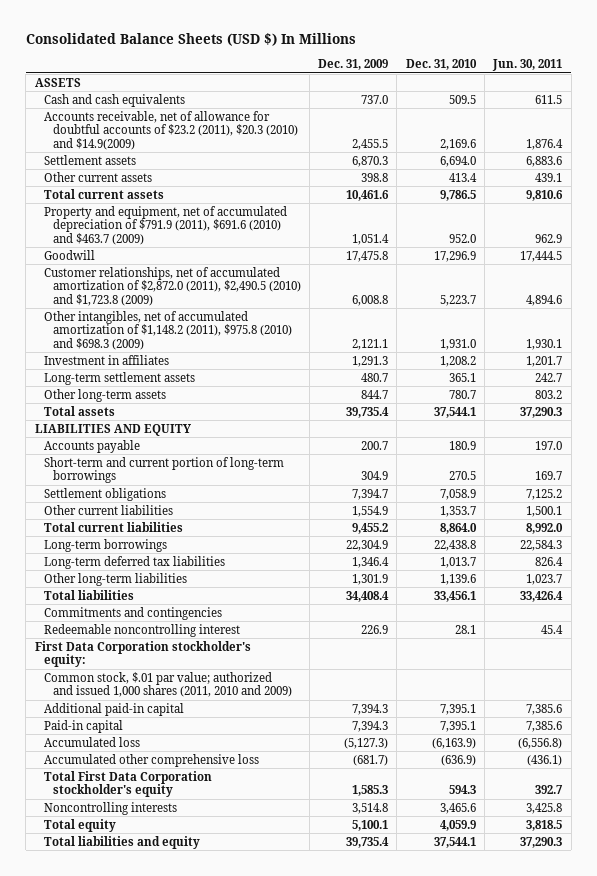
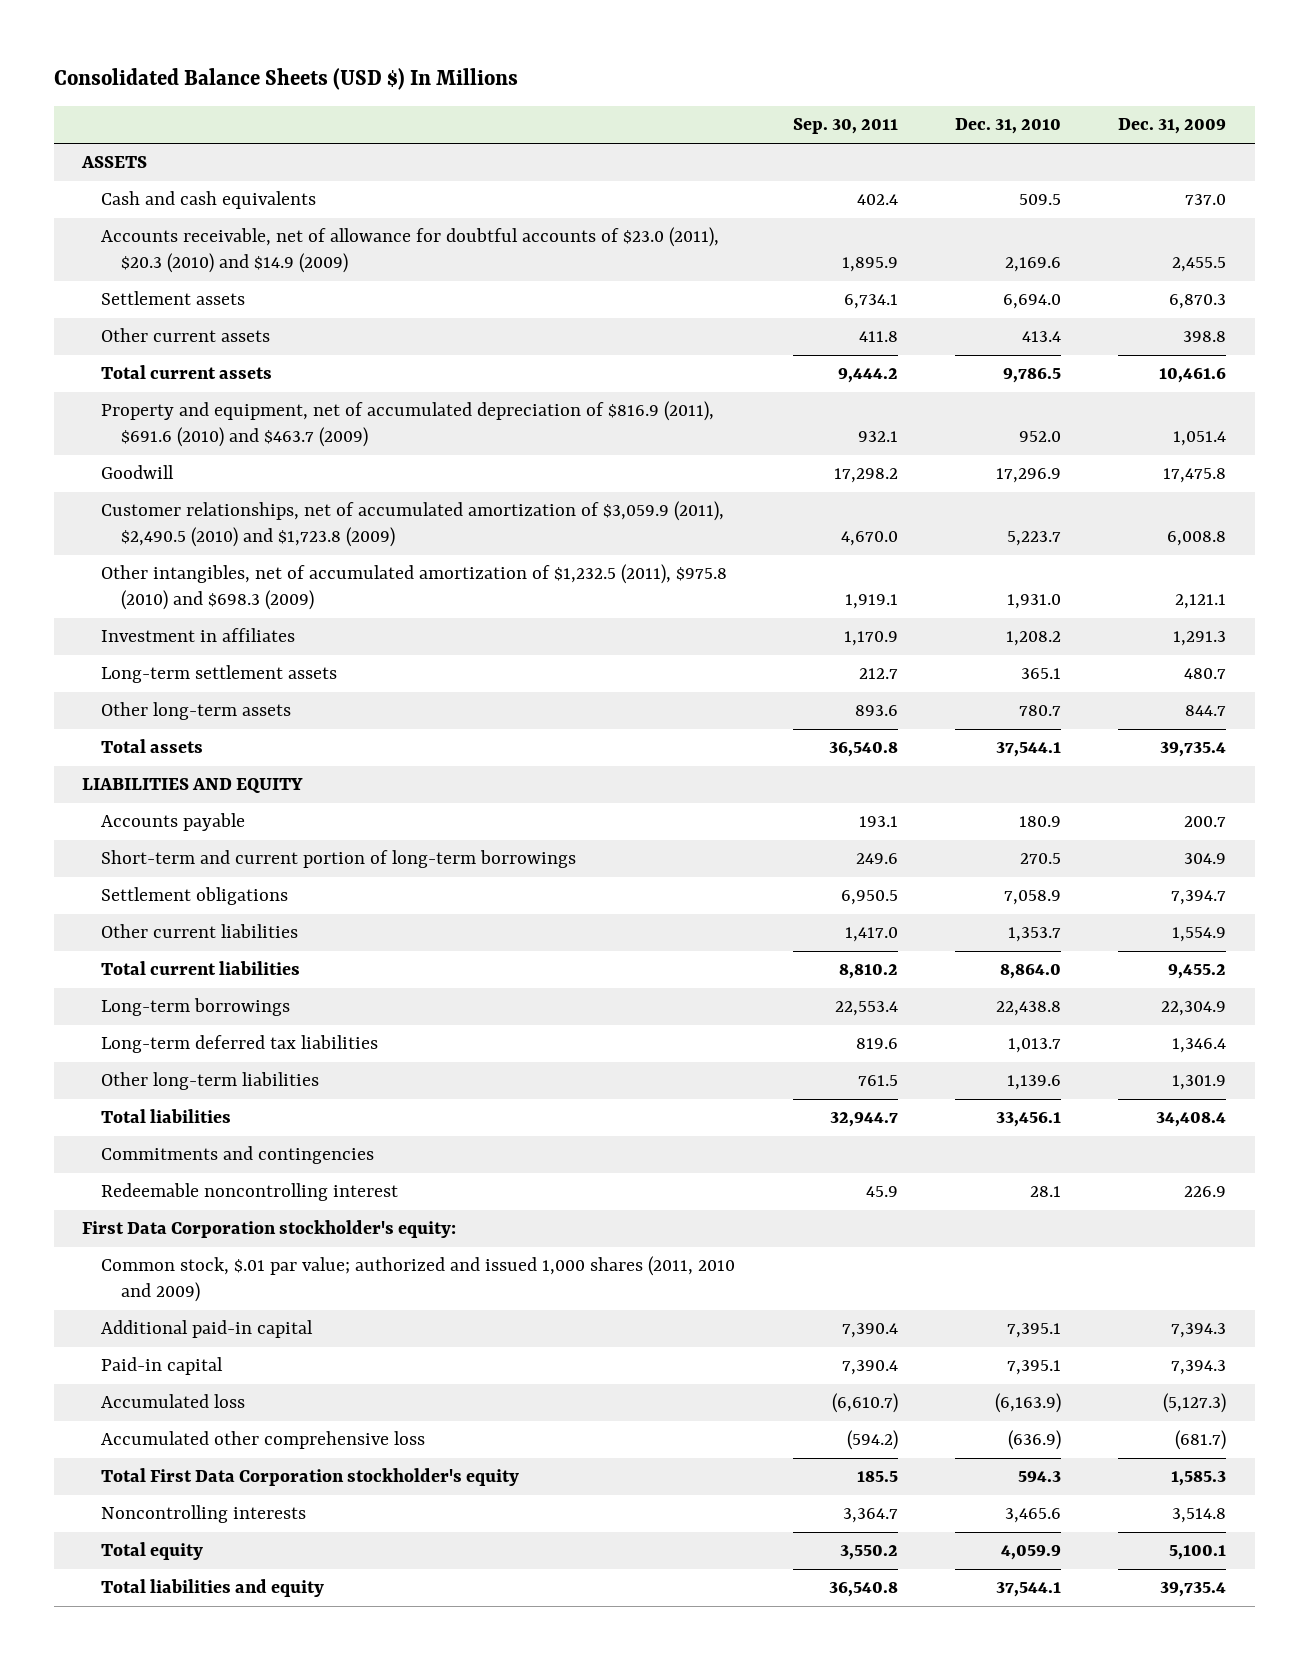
- | Dec. 31, 2009 | Dec. 31, 2010 | Jun. 30, 2011
+ | Sep. 30, 2011 | Dec. 31, 2010 | Dec. 31, 2009
- Accounts receivable, net of allowance for doubtful accounts of $23.2 (2011), $20.3 (2010) and $14.9(2009) | 2,455.5 | 2,169.6 | 1,876.4
+ Accounts receivable, net of allowance for doubtful accounts of $23.0 (2011), $20.3 (2010) and $14.9 (2009) | 1,895.9 | 2,169.6 | 2,455.5
- Property and equipment, net of accumulated depreciation of $791.9 (2011), $691.6 (2010) and $463.7 (2009) | 1,051.4 | 952.0 | 962.9
+ Property and equipment, net of accumulated depreciation of $816.9 (2011), $691.6 (2010) and $463.7 (2009) | 932.1 | 952.0 | 1,051.4
- Customer relationships, net of accumulated amortization of $2,872.0 (2011), $2,490.5 (2010) and $1,723.8 (2009) | 6,008.8 | 5,223.7 | 4,894.6
- Other intangibles, net of accumulated amortization of $1,148.2 (2011), $975.8 (2010) and $698.3 (2009) | 2,121.1 | 1,931.0 | 1,930.1
+ Customer relationships, net of accumulated amortization of $3,059.9 (2011), $2,490.5 (2010) and $1,723.8 (2009) | 4,670.0 | 5,223.7 | 6,008.8
+ Other intangibles, net of accumulated amortization of $1,232.5 (2011), $975.8 (2010) and $698.3 (2009) | 1,919.1 | 1,931.0 | 2,121.1

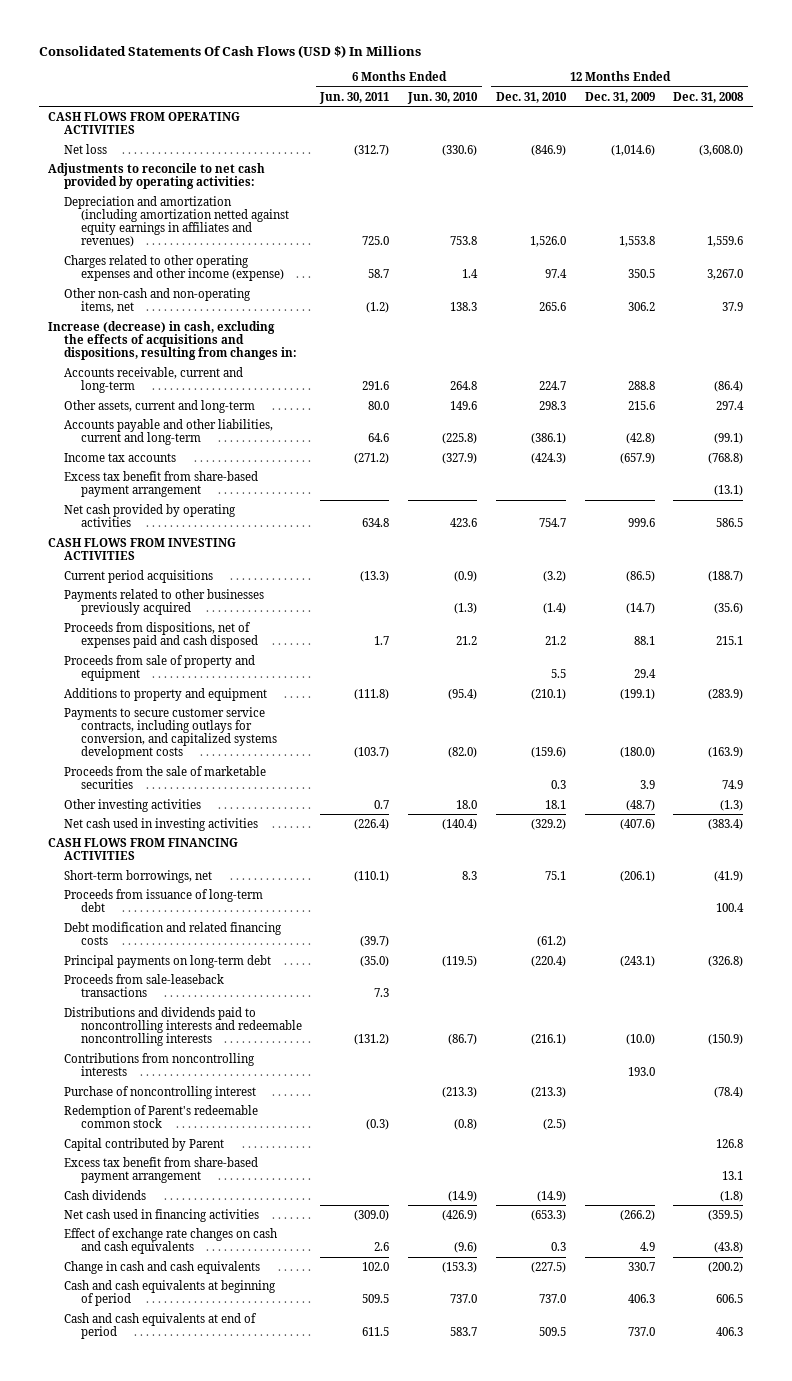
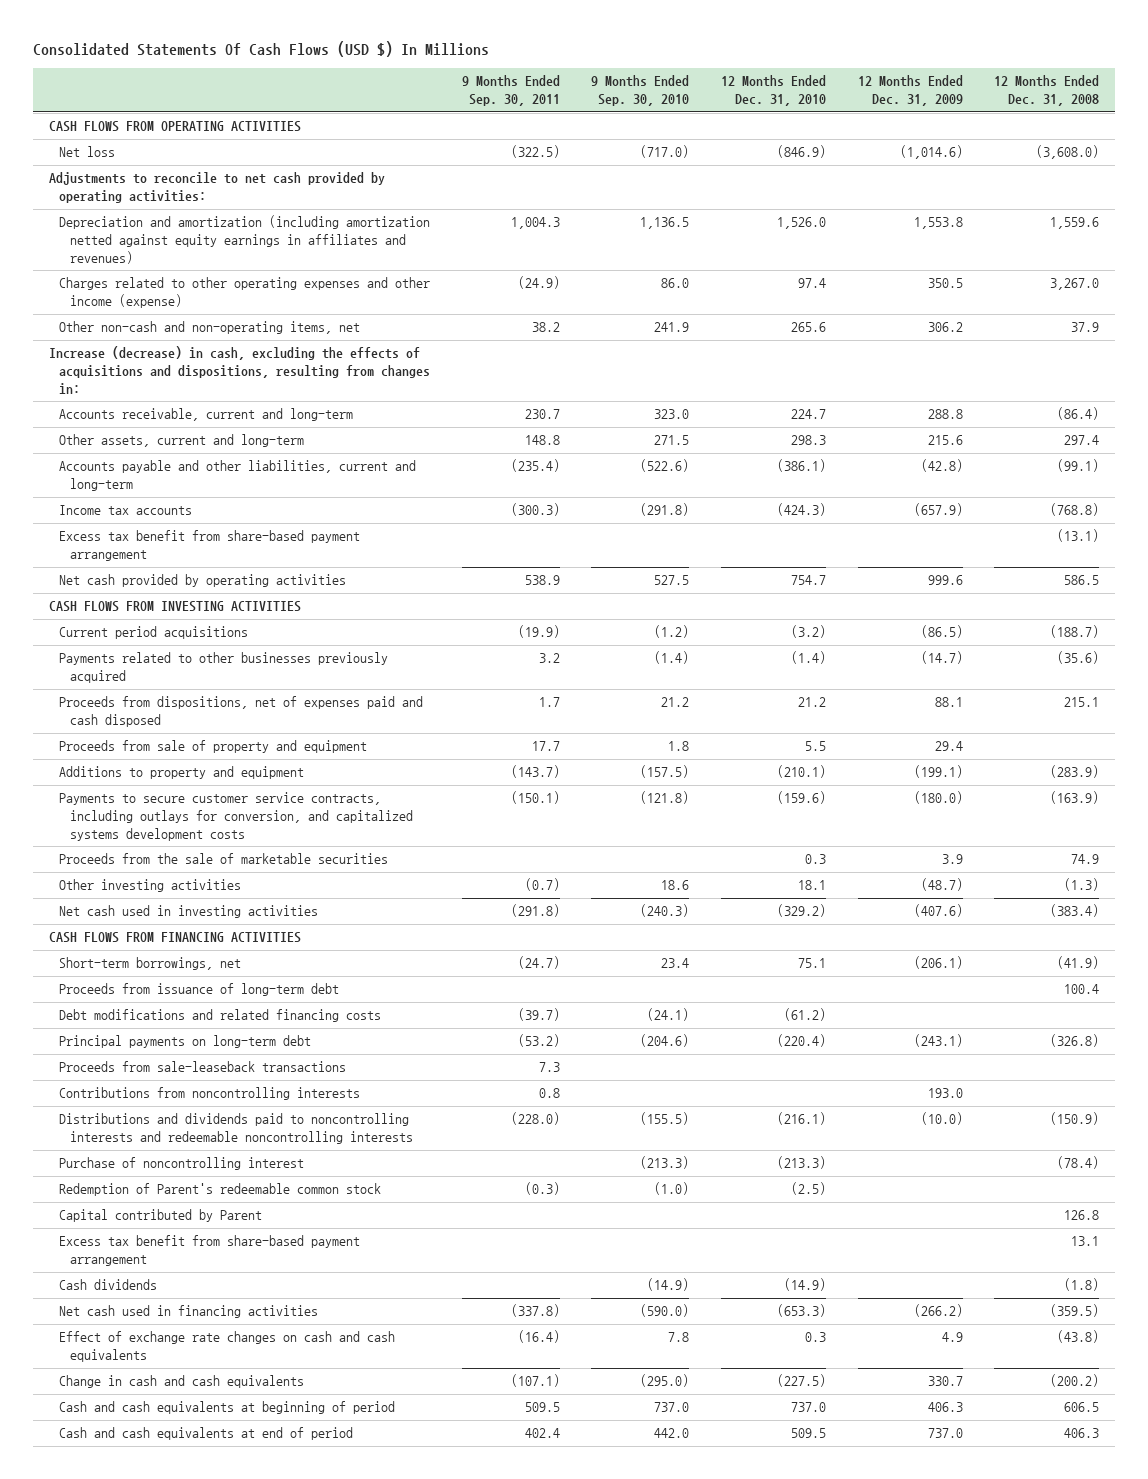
- | 6 Months Ended Jun. 30, 2011 | 6 Months Ended Jun. 30, 2010 | 12 Months Ended Dec. 31, 2010 | 12 Months Ended Dec. 31, 2009 | 12 Months Ended Dec. 31, 2008
+ | 9 Months Ended Sep. 30, 2011 | 9 Months Ended Sep. 30, 2010 | 12 Months Ended Dec. 31, 2010 | 12 Months Ended Dec. 31, 2009 | 12 Months Ended Dec. 31, 2008
- Debt modification and related financing costs | (39.7) | | (61.2) | |
+ Debt modifications and related financing costs | (39.7) | (24.1) | (61.2) | |
moved down: Distributions and dividends paid to noncontrolling interests and redeemable noncontrolling interests | (228.0) | (155.5) | (216.1) | (10.0) | (150.9)

